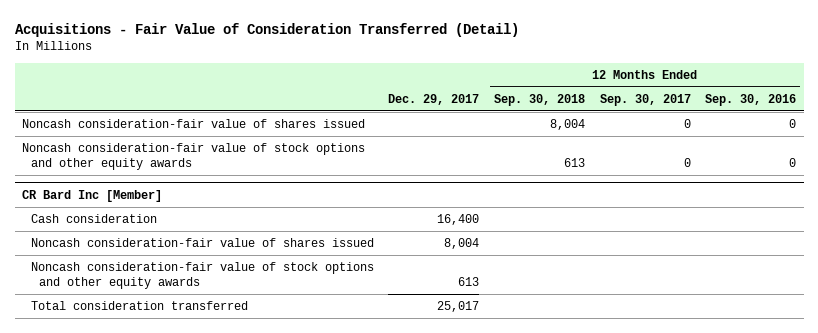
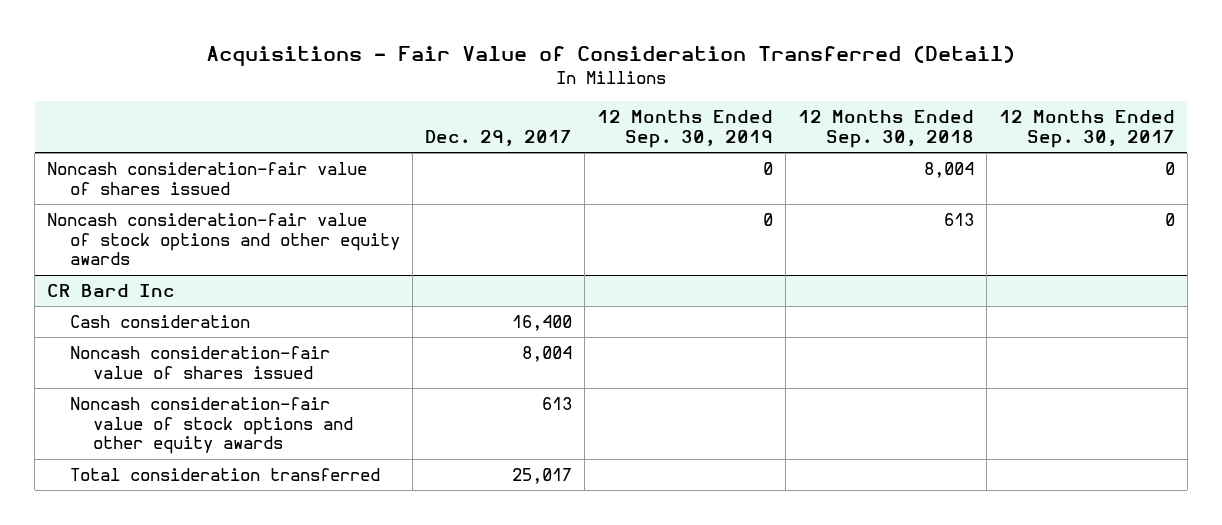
- | Dec. 29, 2017 | 12 Months Ended Sep. 30, 2018 | 12 Months Ended Sep. 30, 2017 | 12 Months Ended Sep. 30, 2016
+ | Dec. 29, 2017 | 12 Months Ended Sep. 30, 2019 | 12 Months Ended Sep. 30, 2018 | 12 Months Ended Sep. 30, 2017
- CR Bard Inc [Member]
+ CR Bard Inc

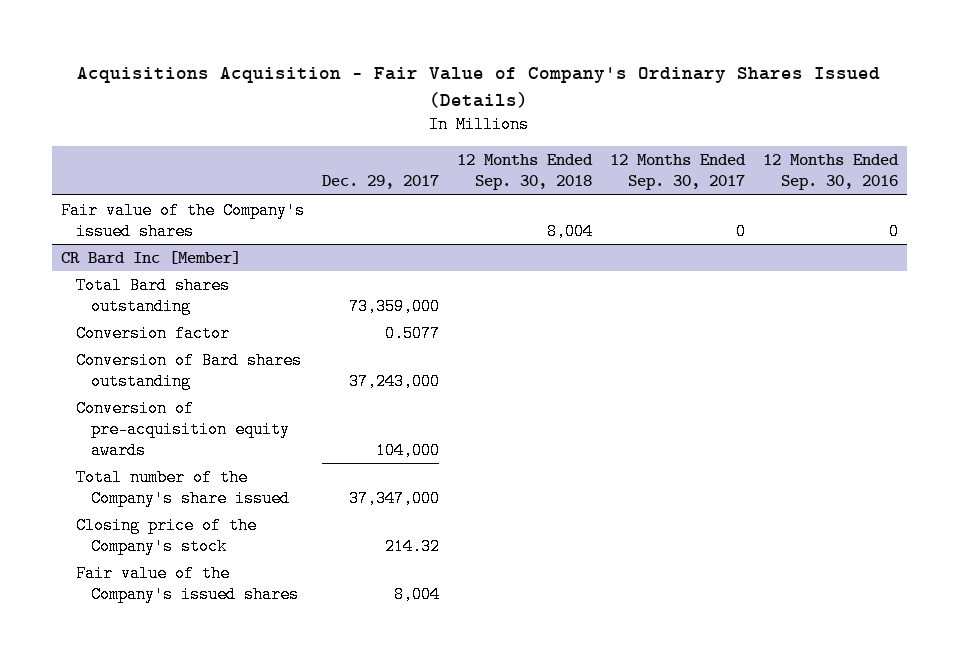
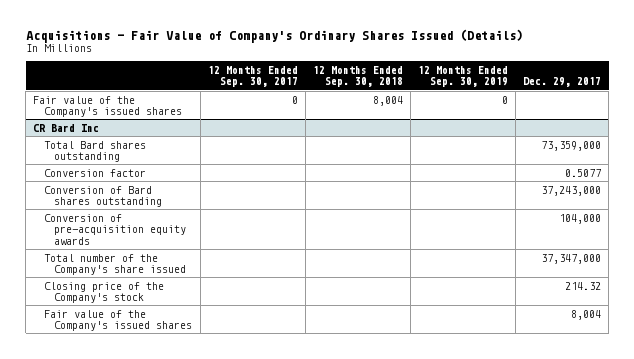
- Acquisitions Acquisition - Fair Value of Company's Ordinary Shares Issued (Details)
+ Acquisitions - Fair Value of Company's Ordinary Shares Issued (Details)
- | Dec. 29, 2017 | 12 Months Ended Sep. 30, 2018 | 12 Months Ended Sep. 30, 2017 | 12 Months Ended Sep. 30, 2016
+ | 12 Months Ended Sep. 30, 2017 | 12 Months Ended Sep. 30, 2018 | 12 Months Ended Sep. 30, 2019 | Dec. 29, 2017
- CR Bard Inc [Member]
+ CR Bard Inc

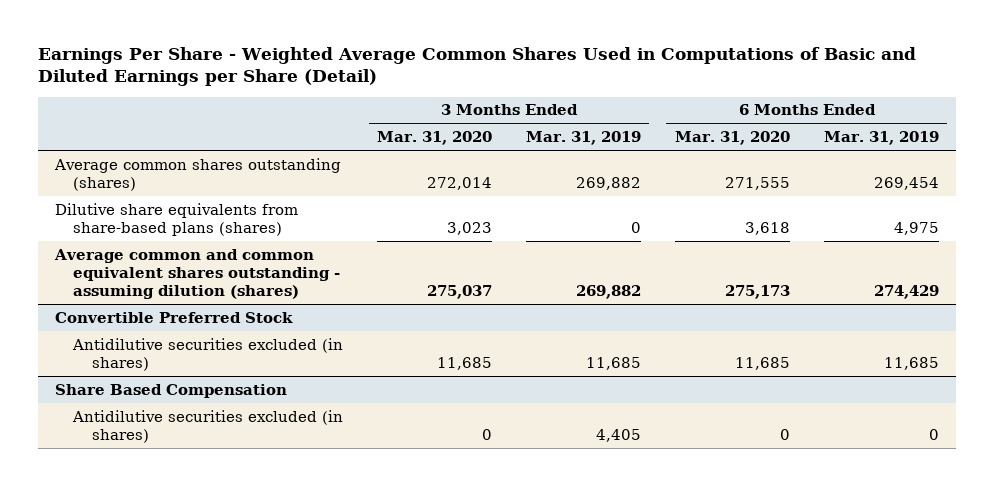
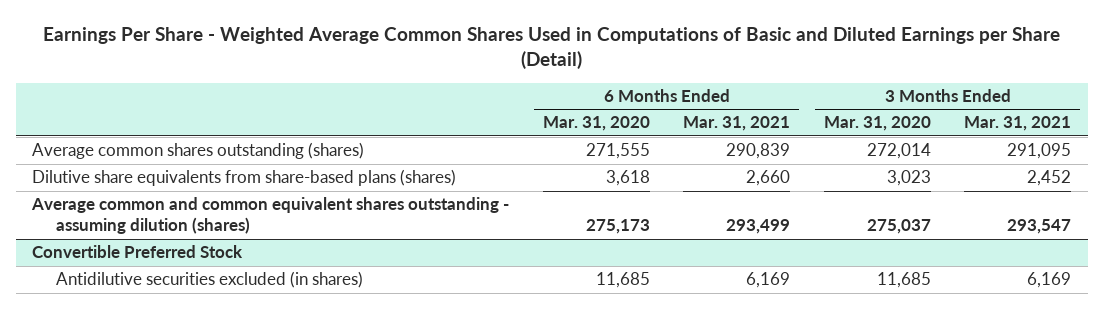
- | 3 Months Ended Mar. 31, 2020 | 3 Months Ended Mar. 31, 2019 | 6 Months Ended Mar. 31, 2020 | 6 Months Ended Mar. 31, 2019
+ | 6 Months Ended Mar. 31, 2020 | 6 Months Ended Mar. 31, 2021 | 3 Months Ended Mar. 31, 2020 | 3 Months Ended Mar. 31, 2021
- Share Based Compensation
- Antidilutive securities excluded (in shares) | 0 | 4,405 | 0 | 0

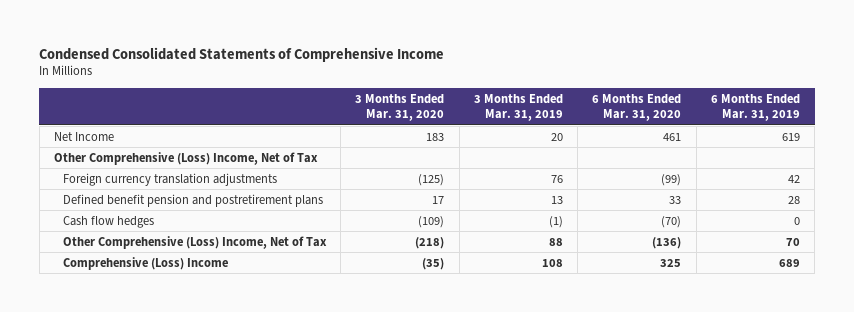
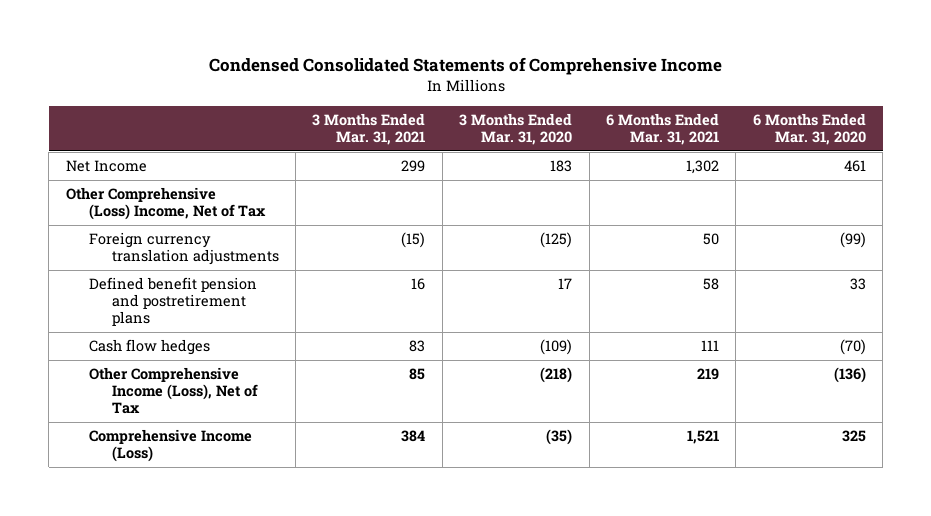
- | 3 Months Ended Mar. 31, 2020 | 3 Months Ended Mar. 31, 2019 | 6 Months Ended Mar. 31, 2020 | 6 Months Ended Mar. 31, 2019
+ | 3 Months Ended Mar. 31, 2021 | 3 Months Ended Mar. 31, 2020 | 6 Months Ended Mar. 31, 2021 | 6 Months Ended Mar. 31, 2020
- Other Comprehensive (Loss) Income, Net of Tax | (218) | 88 | (136) | 70
- Comprehensive (Loss) Income | (35) | 108 | 325 | 689
+ Other Comprehensive Income (Loss), Net of Tax | 85 | (218) | 219 | (136)
+ Comprehensive Income (Loss) | 384 | (35) | 1,521 | 325

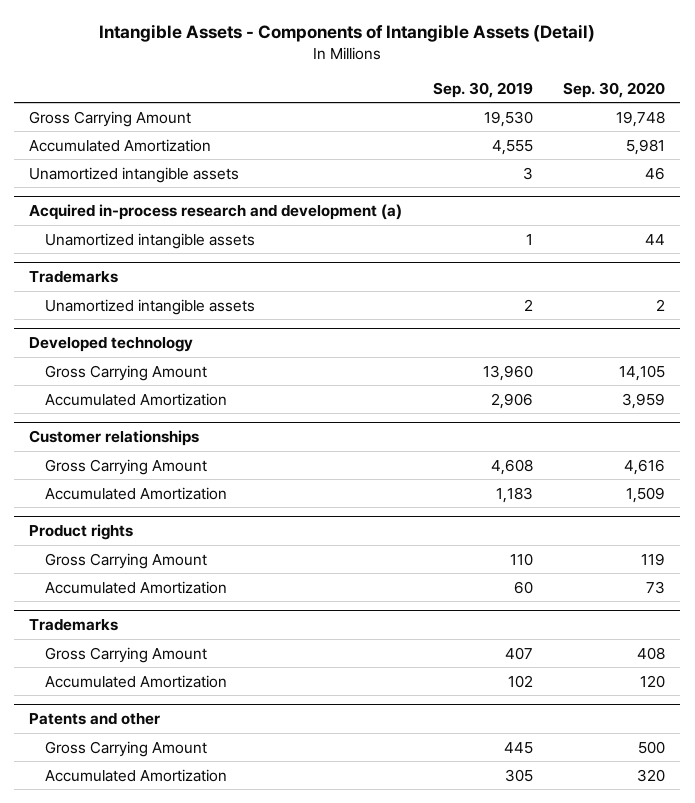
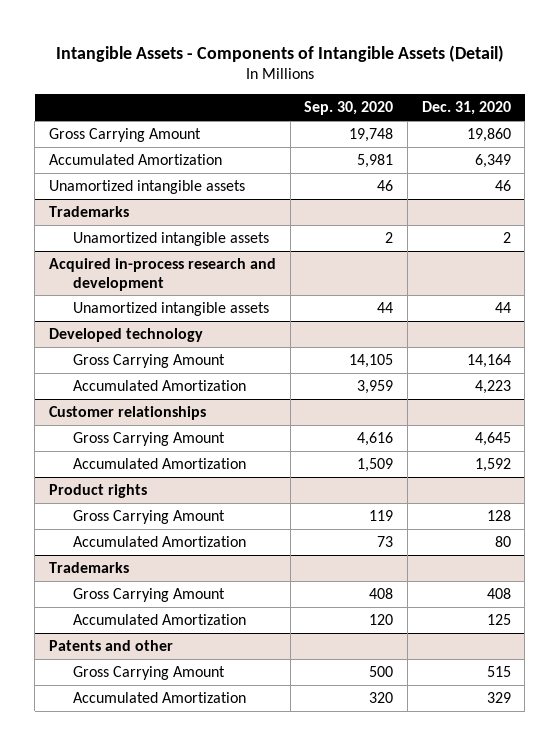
- | Sep. 30, 2019 | Sep. 30, 2020
+ | Sep. 30, 2020 | Dec. 31, 2020
- Acquired in-process research and development (a)
- Unamortized intangible assets | 1 | 44
+ Acquired in-process research and development
+ Unamortized intangible assets | 44 | 44

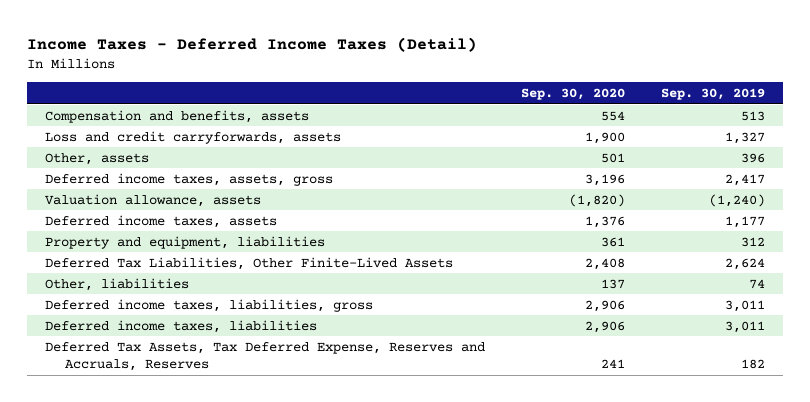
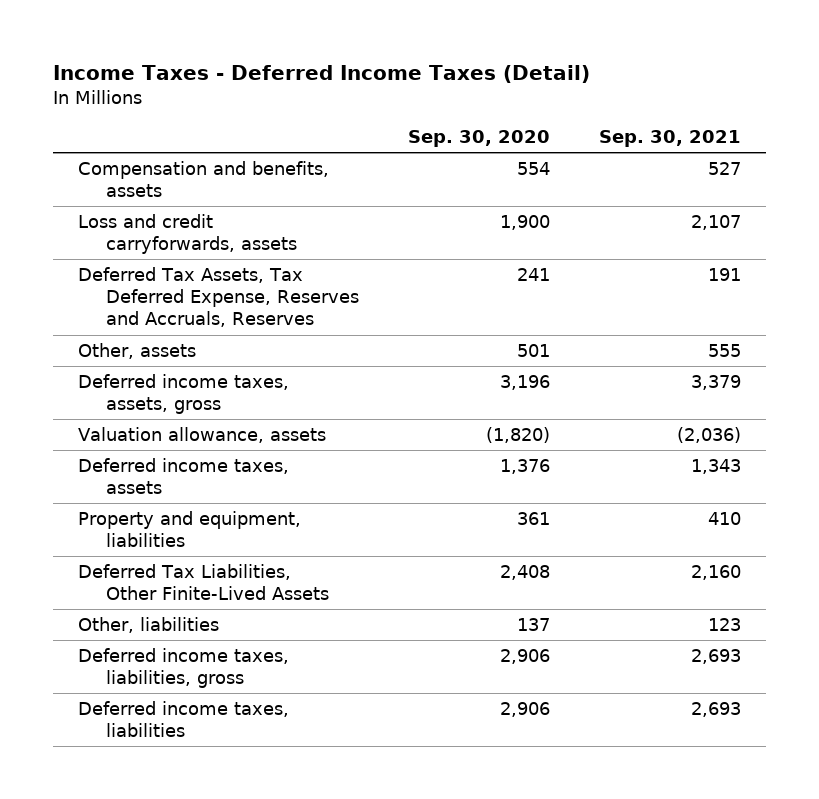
- | Sep. 30, 2020 | Sep. 30, 2019
+ | Sep. 30, 2020 | Sep. 30, 2021
moved up: Deferred Tax Assets, Tax Deferred Expense, Reserves and Accruals, Reserves | 241 | 191

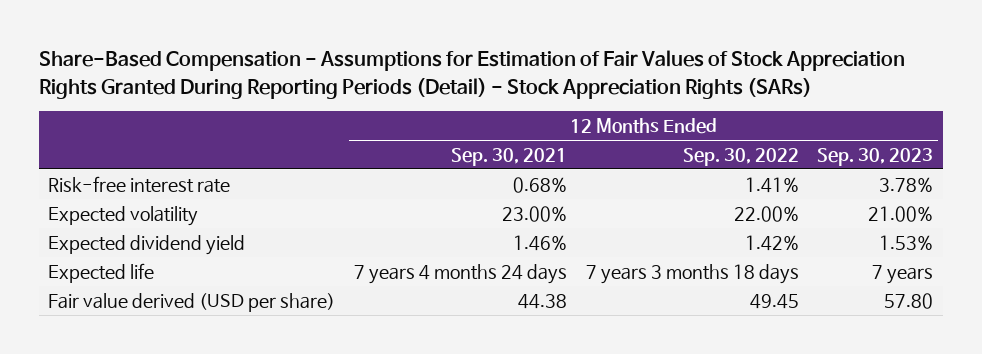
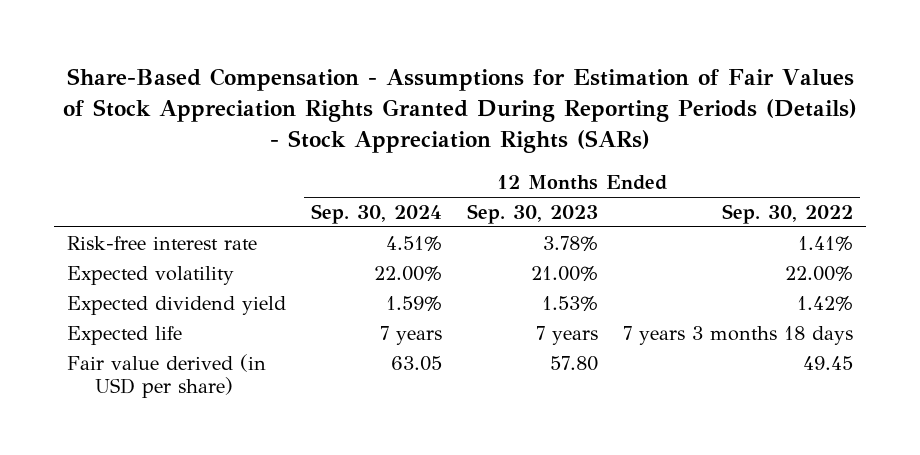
- Share-Based Compensation - Assumptions for Estimation of Fair Values of Stock Appreciation Rights Granted During Reporting Periods (Detail) - Stock Appreciation Rights (SARs)
+ Share-Based Compensation - Assumptions for Estimation of Fair Values of Stock Appreciation Rights Granted During Reporting Periods (Details) - Stock Appreciation Rights (SARs)
- | 12 Months Ended Sep. 30, 2021 | 12 Months Ended Sep. 30, 2022 | 12 Months Ended Sep. 30, 2023
+ | 12 Months Ended Sep. 30, 2024 | 12 Months Ended Sep. 30, 2023 | 12 Months Ended Sep. 30, 2022
- Fair value derived (USD per share) | 44.38 | 49.45 | 57.80
+ Fair value derived (in USD per share) | 63.05 | 57.80 | 49.45

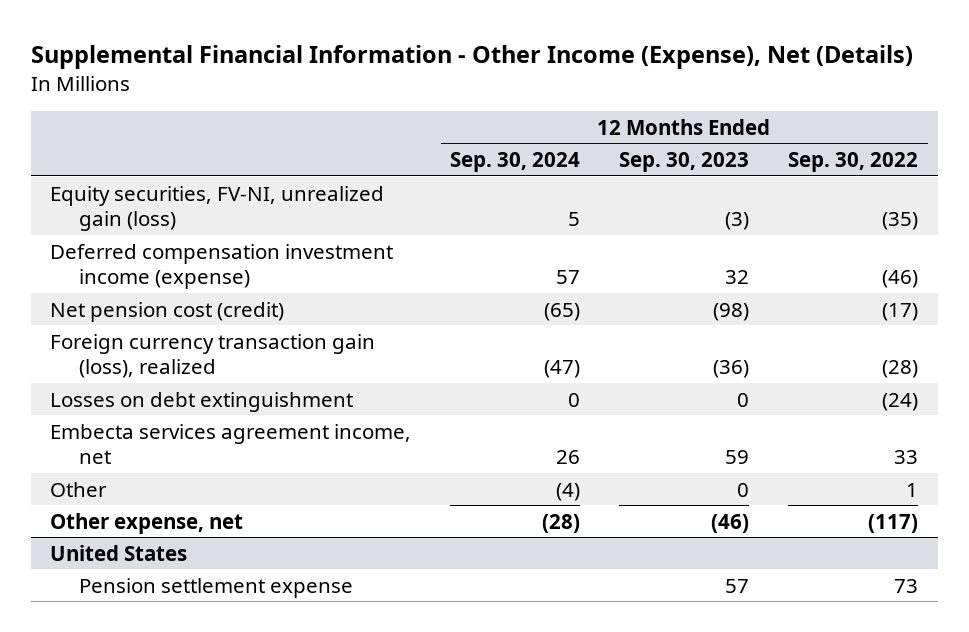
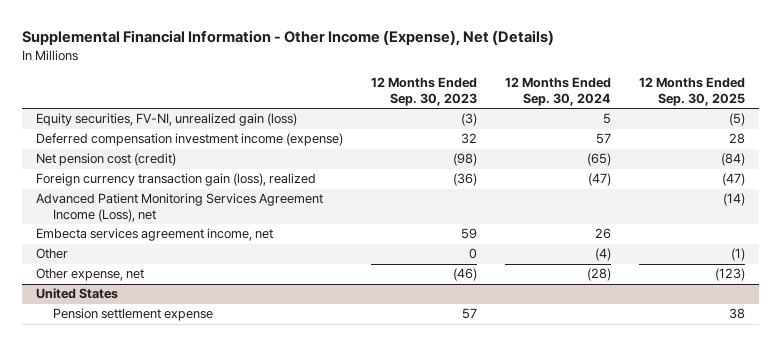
- | 12 Months Ended Sep. 30, 2024 | 12 Months Ended Sep. 30, 2023 | 12 Months Ended Sep. 30, 2022
+ | 12 Months Ended Sep. 30, 2023 | 12 Months Ended Sep. 30, 2024 | 12 Months Ended Sep. 30, 2025
- Losses on debt extinguishment | 0 | 0 | (24)
+ Advanced Patient Monitoring Services Agreement Income (Loss), net | | | (14)

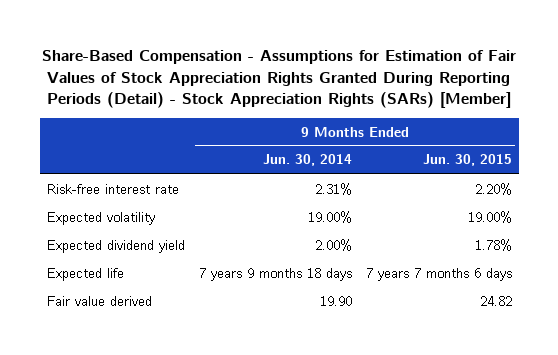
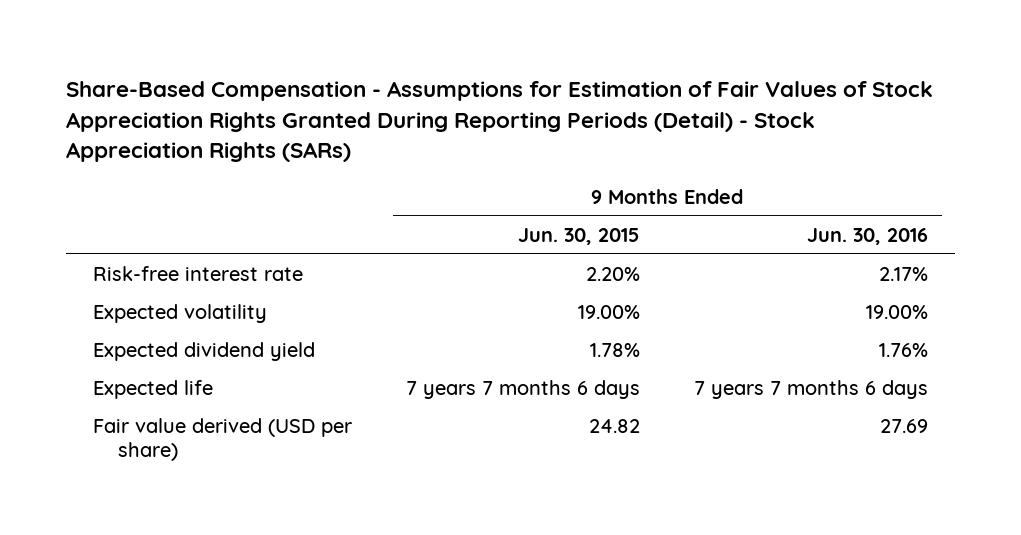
- Share-Based Compensation - Assumptions for Estimation of Fair Values of Stock Appreciation Rights Granted During Reporting Periods (Detail) - Stock Appreciation Rights (SARs) [Member]
+ Share-Based Compensation - Assumptions for Estimation of Fair Values of Stock Appreciation Rights Granted During Reporting Periods (Detail) - Stock Appreciation Rights (SARs)
- | 9 Months Ended Jun. 30, 2014 | 9 Months Ended Jun. 30, 2015
+ | 9 Months Ended Jun. 30, 2015 | 9 Months Ended Jun. 30, 2016
- Fair value derived | 19.90 | 24.82
+ Fair value derived (USD per share) | 24.82 | 27.69

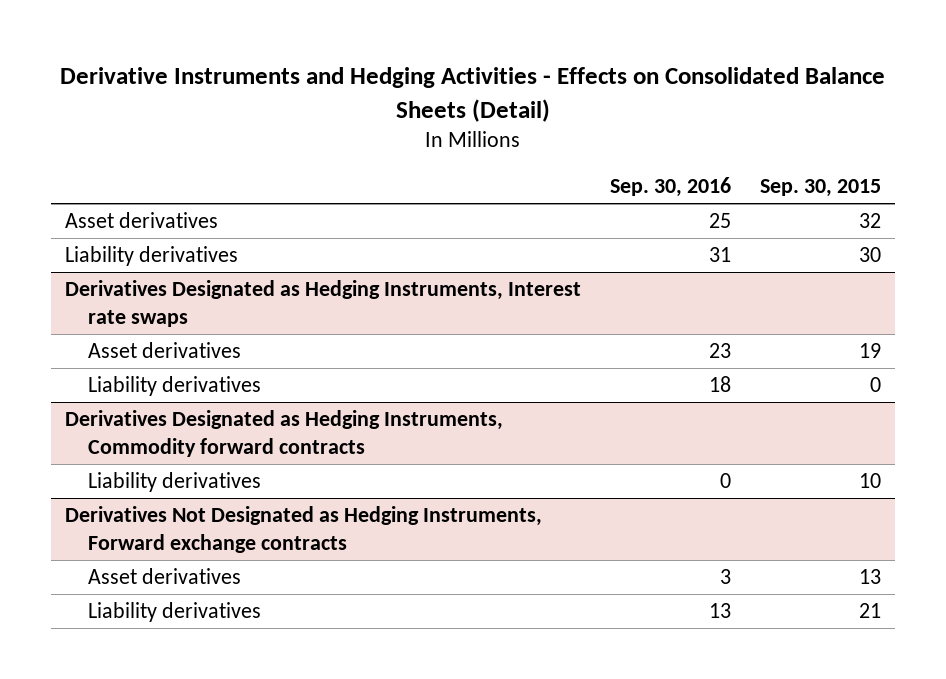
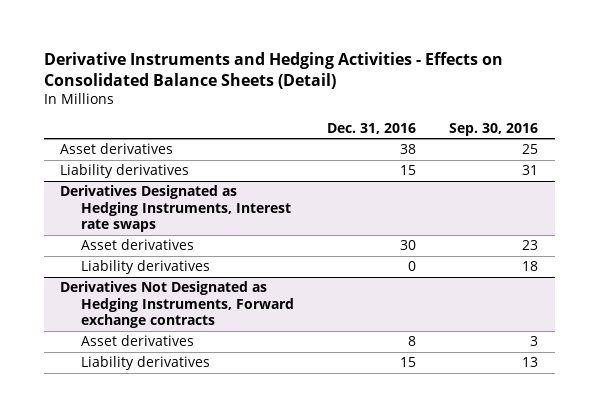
- | Sep. 30, 2016 | Sep. 30, 2015
+ | Dec. 31, 2016 | Sep. 30, 2016
- Derivatives Designated as Hedging Instruments, Commodity forward contracts
- Liability derivatives | 0 | 10

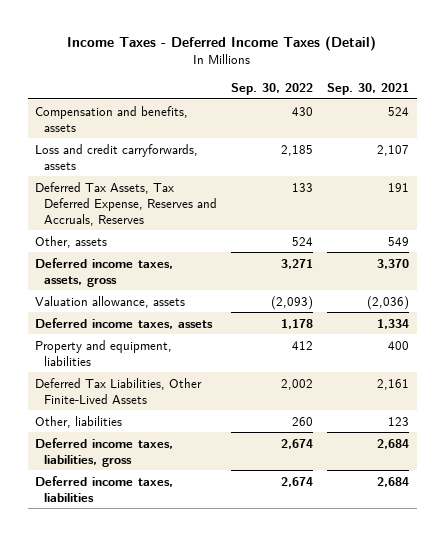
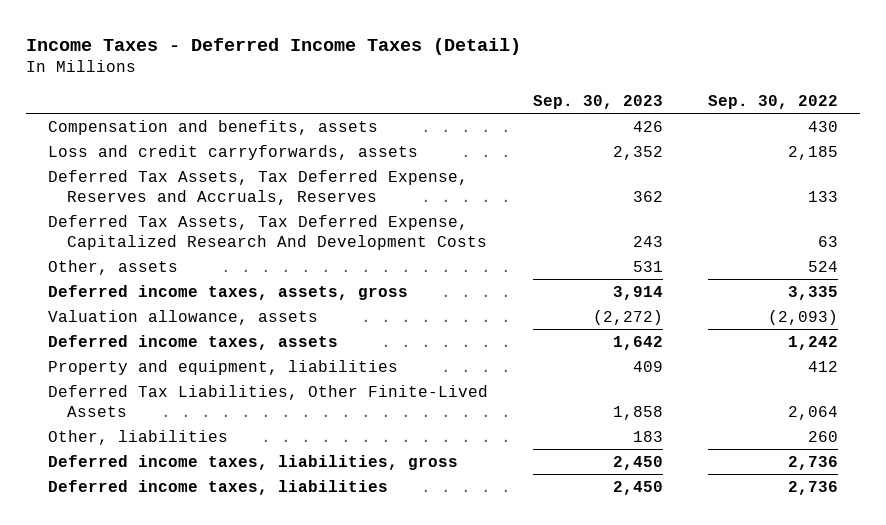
- | Sep. 30, 2022 | Sep. 30, 2021
+ | Sep. 30, 2023 | Sep. 30, 2022
+ Deferred Tax Assets, Tax Deferred Expense, Capitalized Research And Development Costs | 243 | 63
- Deferred income taxes, assets, gross | 3,271 | 3,370
+ Deferred income taxes, assets, gross | 3,914 | 3,335
- Deferred income taxes, assets | 1,178 | 1,334
+ Deferred income taxes, assets | 1,642 | 1,242
- Deferred Tax Liabilities, Other Finite-Lived Assets | 2,002 | 2,161
+ Deferred Tax Liabilities, Other Finite-Lived Assets | 1,858 | 2,064
- Deferred income taxes, liabilities, gross | 2,674 | 2,684
- Deferred income taxes, liabilities | 2,674 | 2,684
+ Deferred income taxes, liabilities, gross | 2,450 | 2,736
+ Deferred income taxes, liabilities | 2,450 | 2,736

